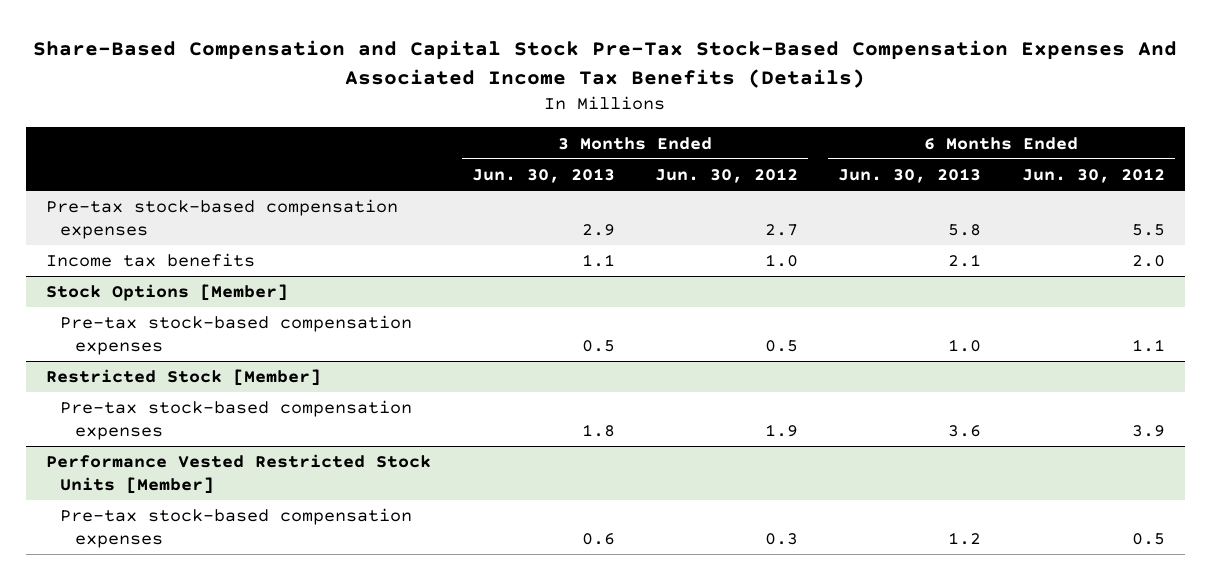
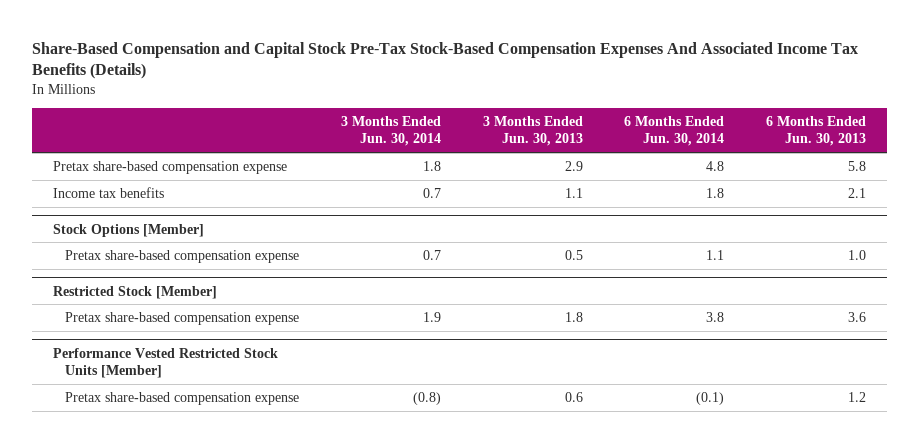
- | 3 Months Ended Jun. 30, 2013 | 3 Months Ended Jun. 30, 2012 | 6 Months Ended Jun. 30, 2013 | 6 Months Ended Jun. 30, 2012
+ | 3 Months Ended Jun. 30, 2014 | 3 Months Ended Jun. 30, 2013 | 6 Months Ended Jun. 30, 2014 | 6 Months Ended Jun. 30, 2013
- Pre-tax stock-based compensation expenses | 2.9 | 2.7 | 5.8 | 5.5
+ Pretax share-based compensation expense | 1.8 | 2.9 | 4.8 | 5.8
@ Stock Options [Member]
- Pre-tax stock-based compensation expenses | 0.5 | 0.5 | 1.0 | 1.1
+ Pretax share-based compensation expense | 0.7 | 0.5 | 1.1 | 1.0
@ Restricted Stock [Member]
- Pre-tax stock-based compensation expenses | 1.8 | 1.9 | 3.6 | 3.9
+ Pretax share-based compensation expense | 1.9 | 1.8 | 3.8 | 3.6
@ Performance Vested Restricted Stock Units [Member]
- Pre-tax stock-based compensation expenses | 0.6 | 0.3 | 1.2 | 0.5
+ Pretax share-based compensation expense | (0.8) | 0.6 | (0.1) | 1.2

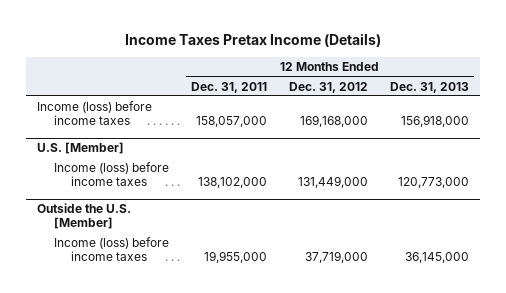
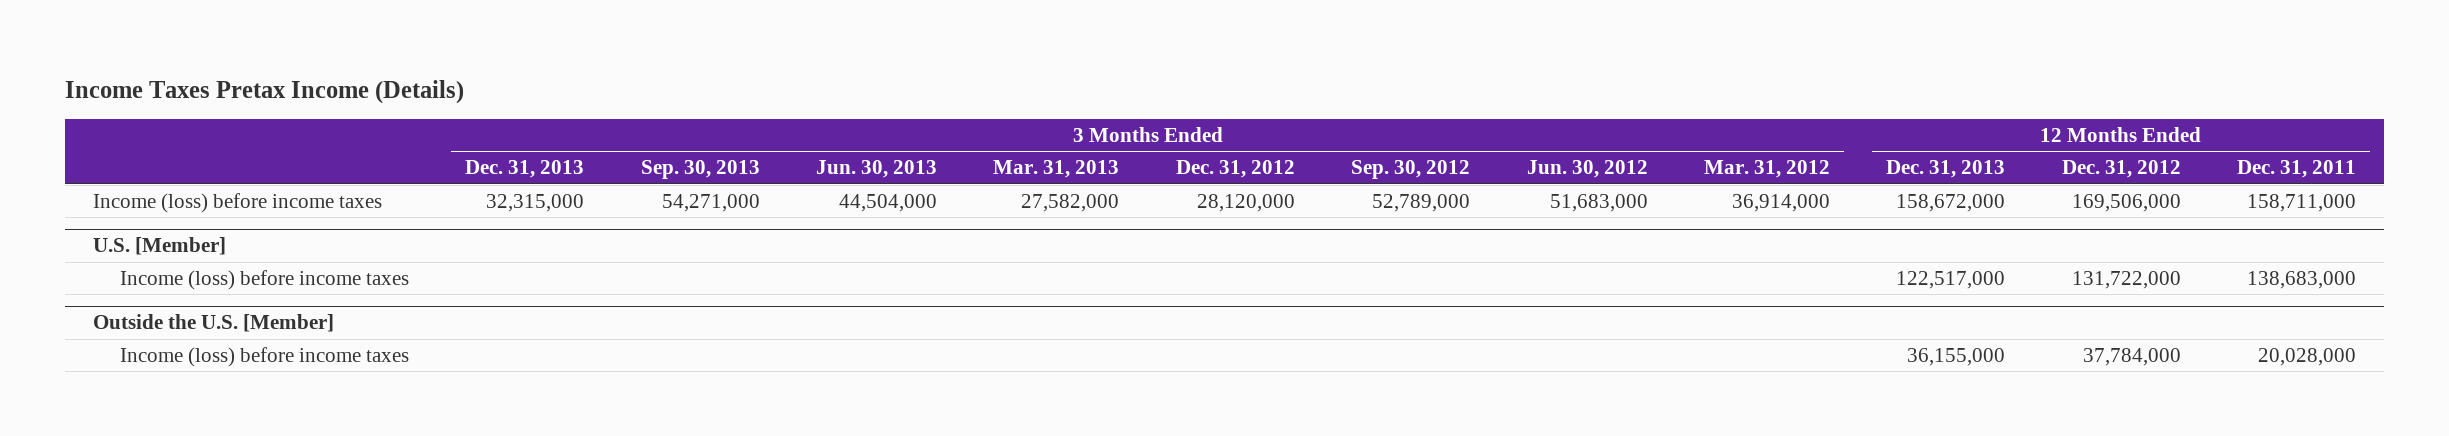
- | 12 Months Ended Dec. 31, 2011 | 12 Months Ended Dec. 31, 2012 | 12 Months Ended Dec. 31, 2013
+ | 3 Months Ended Dec. 31, 2013 | 3 Months Ended Sep. 30, 2013 | 3 Months Ended Jun. 30, 2013 | 3 Months Ended Mar. 31, 2013 | 3 Months Ended Dec. 31, 2012 | 3 Months Ended Sep. 30, 2012 | 3 Months Ended Jun. 30, 2012 | 3 Months Ended Mar. 31, 2012 | 12 Months Ended Dec. 31, 2013 | 12 Months Ended Dec. 31, 2012 | 12 Months Ended Dec. 31, 2011
- Income (loss) before income taxes | 158,057,000 | 169,168,000 | 156,918,000
+ Income (loss) before income taxes | 32,315,000 | 54,271,000 | 44,504,000 | 27,582,000 | 28,120,000 | 52,789,000 | 51,683,000 | 36,914,000 | 158,672,000 | 169,506,000 | 158,711,000
@ U.S. [Member]
- Income (loss) before income taxes | 138,102,000 | 131,449,000 | 120,773,000
+ Income (loss) before income taxes | | | | | | | | | 122,517,000 | 131,722,000 | 138,683,000
@ Outside the U.S. [Member]
- Income (loss) before income taxes | 19,955,000 | 37,719,000 | 36,145,000
+ Income (loss) before income taxes | | | | | | | | | 36,155,000 | 37,784,000 | 20,028,000

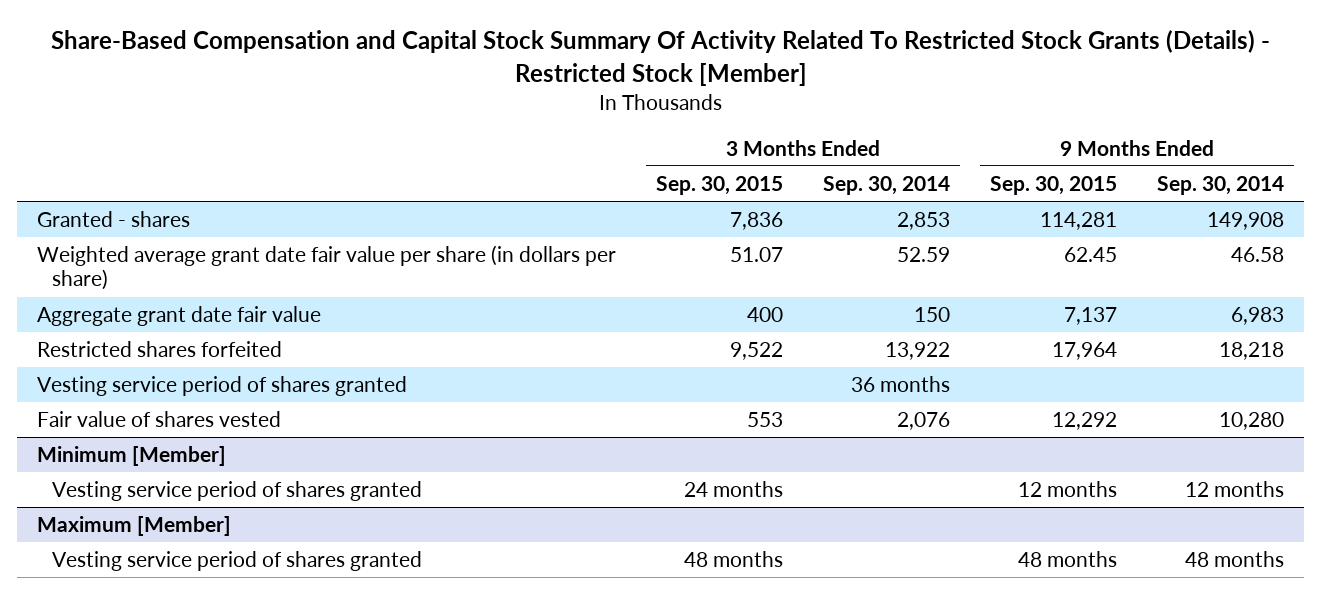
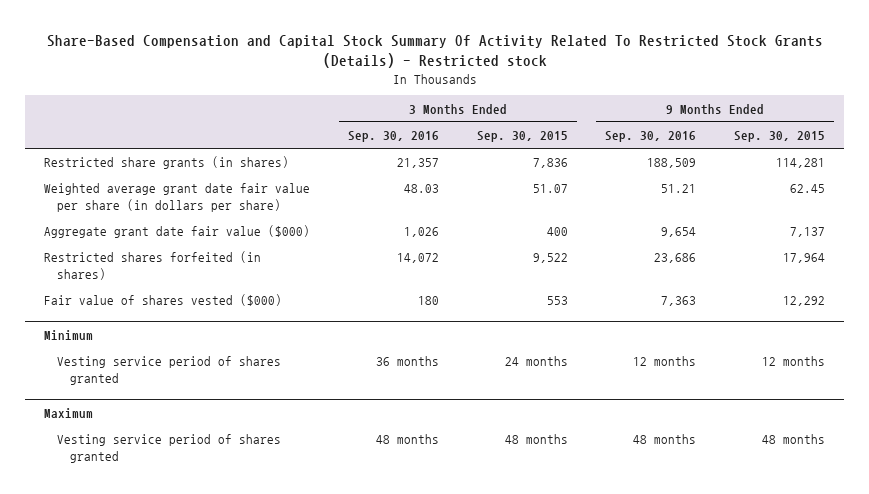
- Share-Based Compensation and Capital Stock Summary Of Activity Related To Restricted Stock Grants (Details) - Restricted Stock [Member]
+ Share-Based Compensation and Capital Stock Summary Of Activity Related To Restricted Stock Grants (Details) - Restricted stock
- | 3 Months Ended Sep. 30, 2015 | 3 Months Ended Sep. 30, 2014 | 9 Months Ended Sep. 30, 2015 | 9 Months Ended Sep. 30, 2014
+ | 3 Months Ended Sep. 30, 2016 | 3 Months Ended Sep. 30, 2015 | 9 Months Ended Sep. 30, 2016 | 9 Months Ended Sep. 30, 2015
- Granted - shares | 7,836 | 2,853 | 114,281 | 149,908
+ Restricted share grants (in shares) | 21,357 | 7,836 | 188,509 | 114,281
- Aggregate grant date fair value | 400 | 150 | 7,137 | 6,983
- Restricted shares forfeited | 9,522 | 13,922 | 17,964 | 18,218
- Vesting service period of shares granted | | 36 months | |
- Fair value of shares vested | 553 | 2,076 | 12,292 | 10,280
- Minimum [Member]
+ Aggregate grant date fair value ($000) | 1,026 | 400 | 9,654 | 7,137
+ Restricted shares forfeited (in shares) | 14,072 | 9,522 | 23,686 | 17,964
+ Fair value of shares vested ($000) | 180 | 553 | 7,363 | 12,292
+ Minimum
- Maximum [Member]
+ Maximum

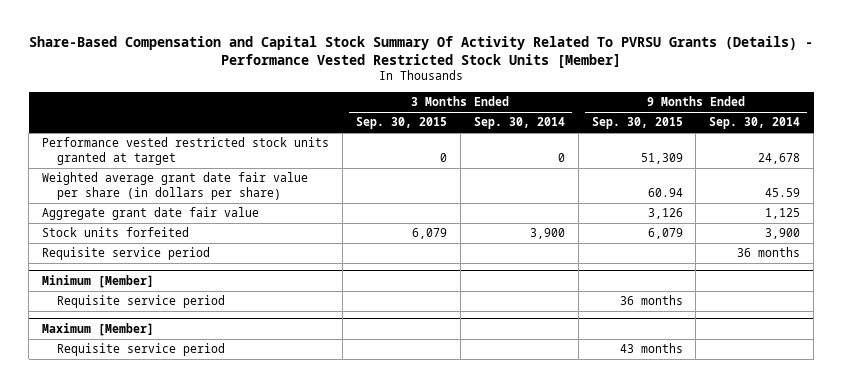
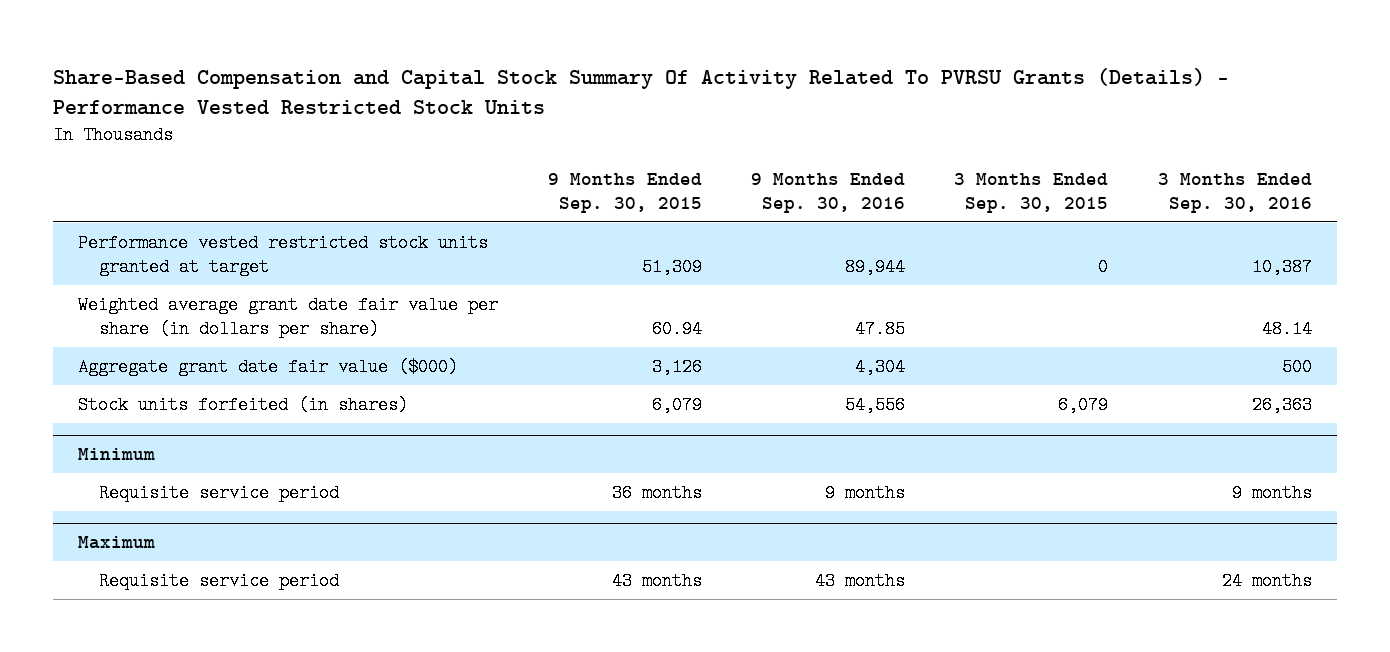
- Share-Based Compensation and Capital Stock Summary Of Activity Related To PVRSU Grants (Details) - Performance Vested Restricted Stock Units [Member]
+ Share-Based Compensation and Capital Stock Summary Of Activity Related To PVRSU Grants (Details) - Performance Vested Restricted Stock Units
- | 3 Months Ended Sep. 30, 2015 | 3 Months Ended Sep. 30, 2014 | 9 Months Ended Sep. 30, 2015 | 9 Months Ended Sep. 30, 2014
+ | 9 Months Ended Sep. 30, 2015 | 9 Months Ended Sep. 30, 2016 | 3 Months Ended Sep. 30, 2015 | 3 Months Ended Sep. 30, 2016
- Aggregate grant date fair value | | | 3,126 | 1,125
- Stock units forfeited | 6,079 | 3,900 | 6,079 | 3,900
- Requisite service period | | | | 36 months
- Minimum [Member]
+ Aggregate grant date fair value ($000) | 3,126 | 4,304 | | 500
+ Stock units forfeited (in shares) | 6,079 | 54,556 | 6,079 | 26,363
+ Minimum
- Maximum [Member]
+ Maximum

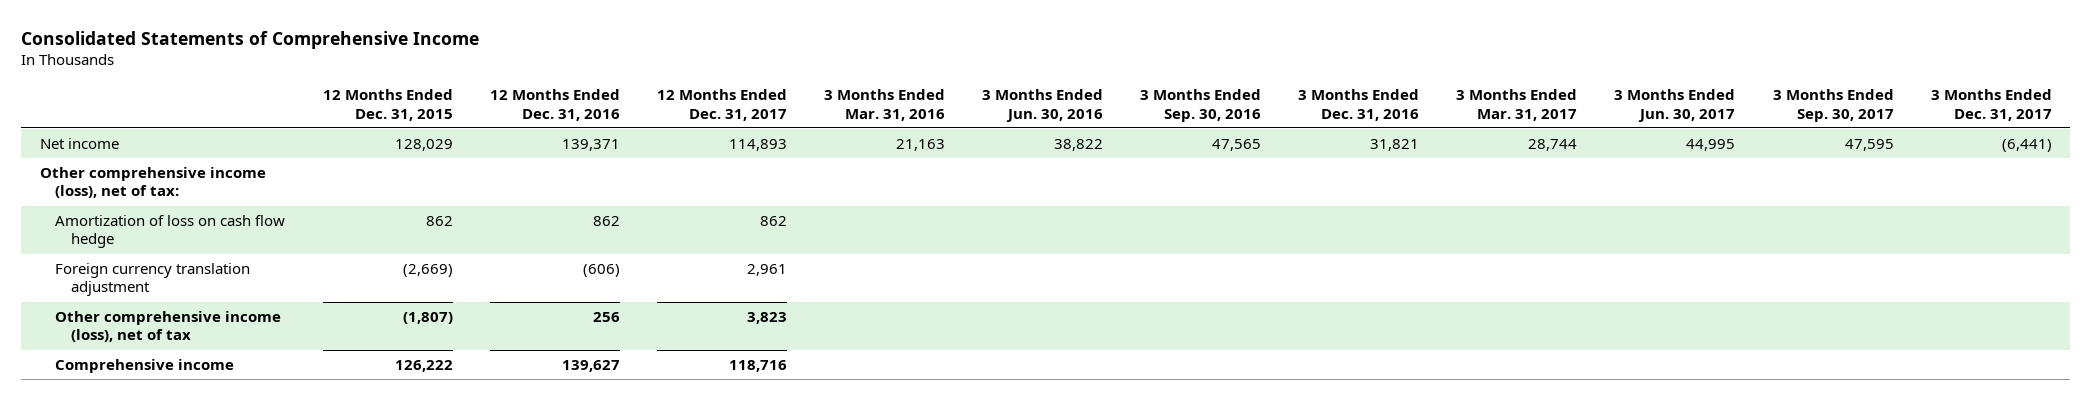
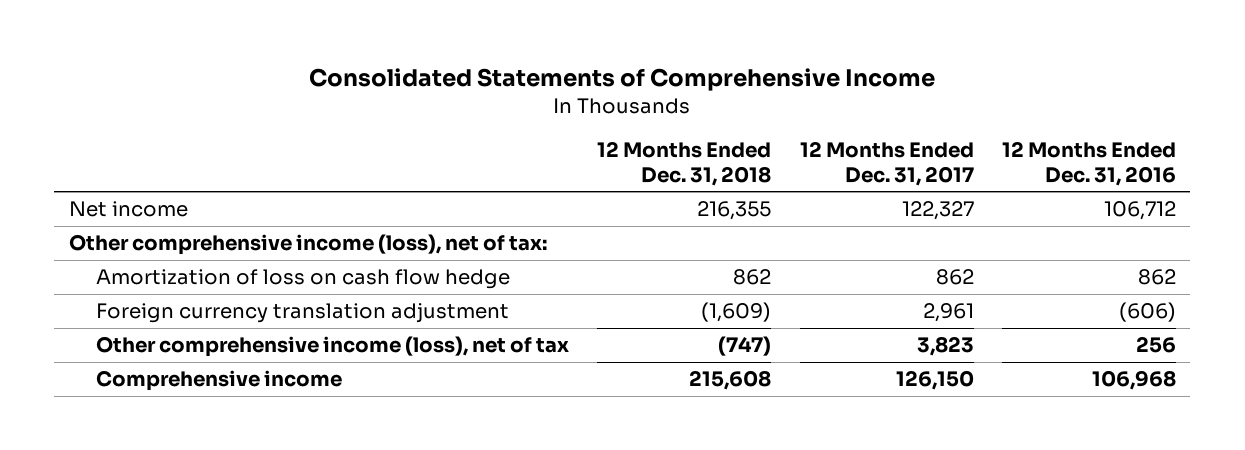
- | 12 Months Ended Dec. 31, 2015 | 12 Months Ended Dec. 31, 2016 | 12 Months Ended Dec. 31, 2017 | 3 Months Ended Mar. 31, 2016 | 3 Months Ended Jun. 30, 2016 | 3 Months Ended Sep. 30, 2016 | 3 Months Ended Dec. 31, 2016 | 3 Months Ended Mar. 31, 2017 | 3 Months Ended Jun. 30, 2017 | 3 Months Ended Sep. 30, 2017 | 3 Months Ended Dec. 31, 2017
+ | 12 Months Ended Dec. 31, 2018 | 12 Months Ended Dec. 31, 2017 | 12 Months Ended Dec. 31, 2016
- Net income | 128,029 | 139,371 | 114,893 | 21,163 | 38,822 | 47,565 | 31,821 | 28,744 | 44,995 | 47,595 | (6,441)
+ Net income | 216,355 | 122,327 | 106,712
- Comprehensive income | 126,222 | 139,627 | 118,716 | | | | | | | |
+ Comprehensive income | 215,608 | 126,150 | 106,968

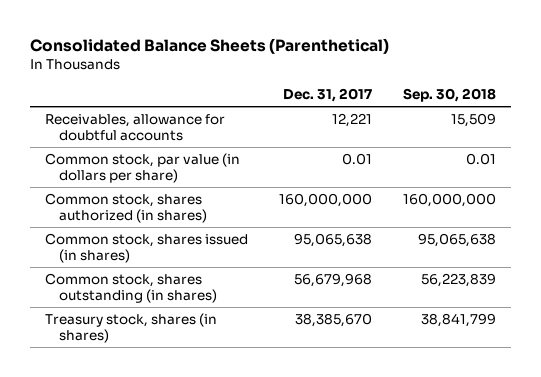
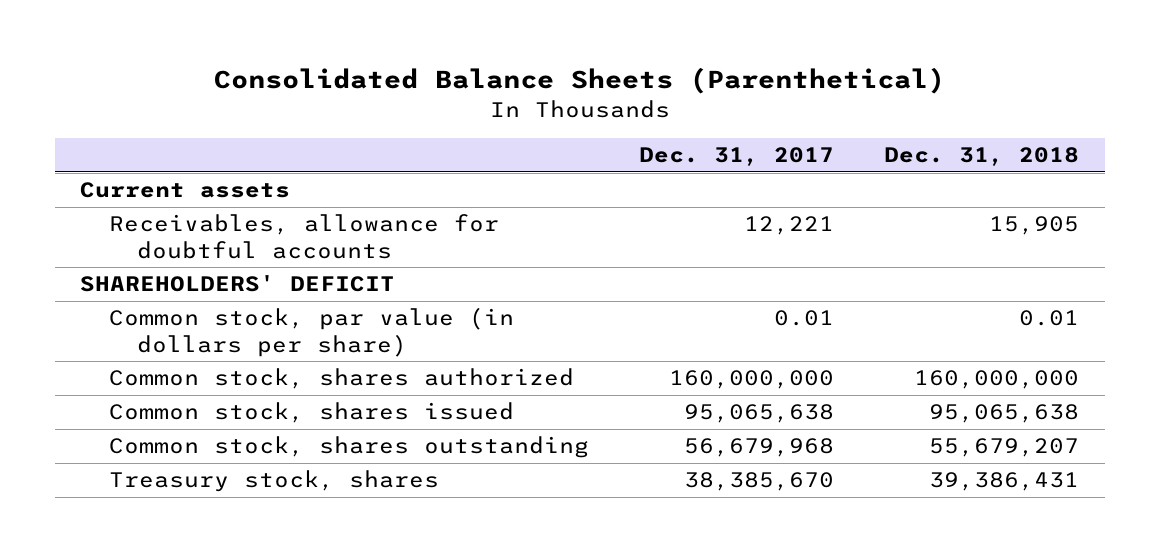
- | Dec. 31, 2017 | Sep. 30, 2018
+ | Dec. 31, 2017 | Dec. 31, 2018
+ Current assets
+ SHAREHOLDERS' DEFICIT
- Common stock, shares authorized (in shares) | 160,000,000 | 160,000,000
- Common stock, shares issued (in shares) | 95,065,638 | 95,065,638
- Common stock, shares outstanding (in shares) | 56,679,968 | 56,223,839
- Treasury stock, shares (in shares) | 38,385,670 | 38,841,799
+ Common stock, shares authorized | 160,000,000 | 160,000,000
+ Common stock, shares issued | 95,065,638 | 95,065,638
+ Common stock, shares outstanding | 56,679,968 | 55,679,207
+ Treasury stock, shares | 38,385,670 | 39,386,431

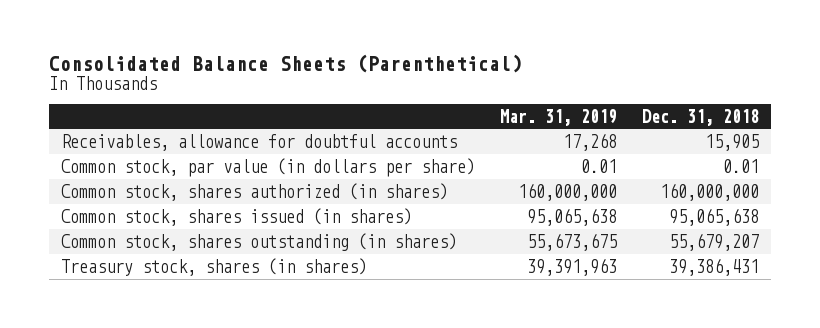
- | Dec. 31, 2017 | Dec. 31, 2018
+ | Mar. 31, 2019 | Dec. 31, 2018
- Current assets
- SHAREHOLDERS' DEFICIT
- Common stock, shares authorized | 160,000,000 | 160,000,000
- Common stock, shares issued | 95,065,638 | 95,065,638
- Common stock, shares outstanding | 56,679,968 | 55,679,207
- Treasury stock, shares | 38,385,670 | 39,386,431
+ Common stock, shares authorized (in shares) | 160,000,000 | 160,000,000
+ Common stock, shares issued (in shares) | 95,065,638 | 95,065,638
+ Common stock, shares outstanding (in shares) | 55,673,675 | 55,679,207
+ Treasury stock, shares (in shares) | 39,391,963 | 39,386,431

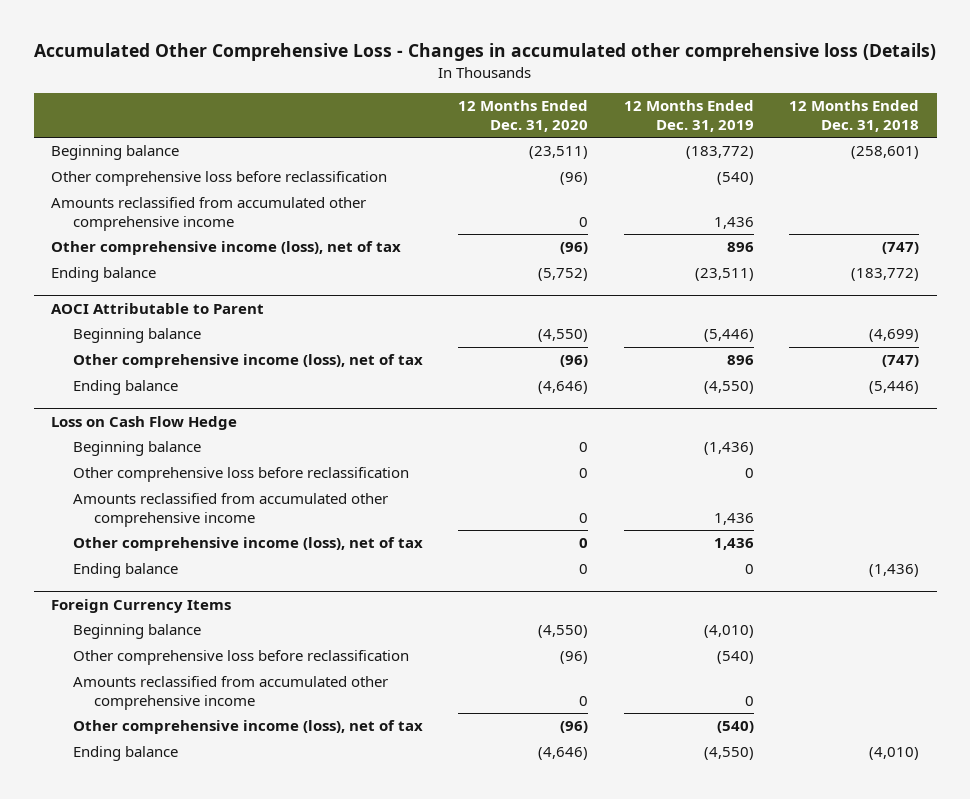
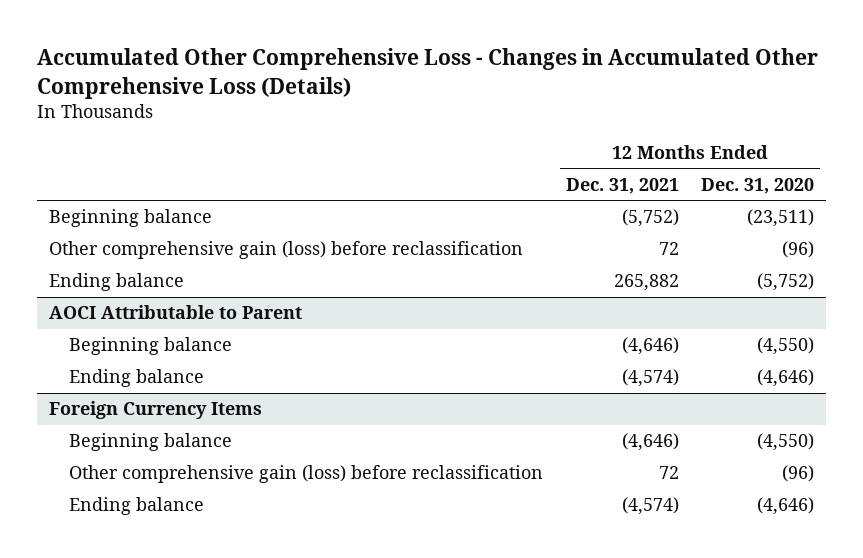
- Accumulated Other Comprehensive Loss - Changes in accumulated other comprehensive loss (Details)
+ Accumulated Other Comprehensive Loss - Changes in Accumulated Other Comprehensive Loss (Details)
- | 12 Months Ended Dec. 31, 2020 | 12 Months Ended Dec. 31, 2019 | 12 Months Ended Dec. 31, 2018
+ | 12 Months Ended Dec. 31, 2021 | 12 Months Ended Dec. 31, 2020
- Other comprehensive loss before reclassification | (96) | (540) |
- Amounts reclassified from accumulated other comprehensive income | 0 | 1,436 |
- Other comprehensive income (loss), net of tax | (96) | 896 | (747)
+ Other comprehensive gain (loss) before reclassification | 72 | (96)
@ AOCI Attributable to Parent
- Other comprehensive income (loss), net of tax | (96) | 896 | (747)
- Loss on Cash Flow Hedge
- Beginning balance | 0 | (1,436) |
- Other comprehensive loss before reclassification | 0 | 0 |
- Amounts reclassified from accumulated other comprehensive income | 0 | 1,436 |
- Other comprehensive income (loss), net of tax | 0 | 1,436 |
- Ending balance | 0 | 0 | (1,436)
@ Foreign Currency Items
- Other comprehensive loss before reclassification | (96) | (540) |
- Amounts reclassified from accumulated other comprehensive income | 0 | 0 |
- Other comprehensive income (loss), net of tax | (96) | (540) |
+ Other comprehensive gain (loss) before reclassification | 72 | (96)

